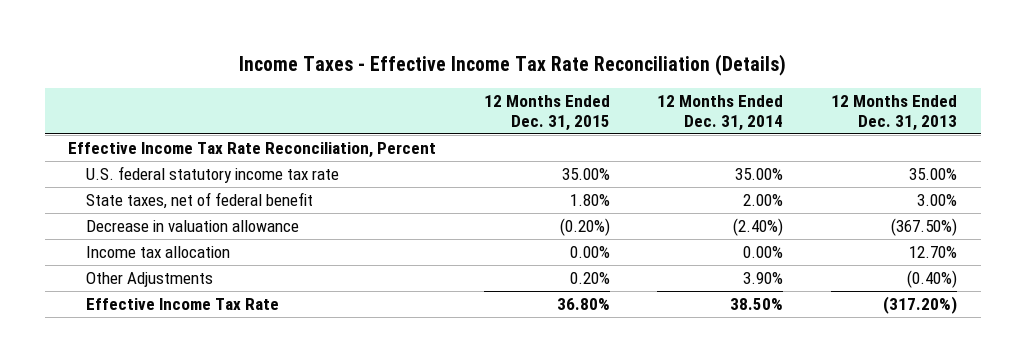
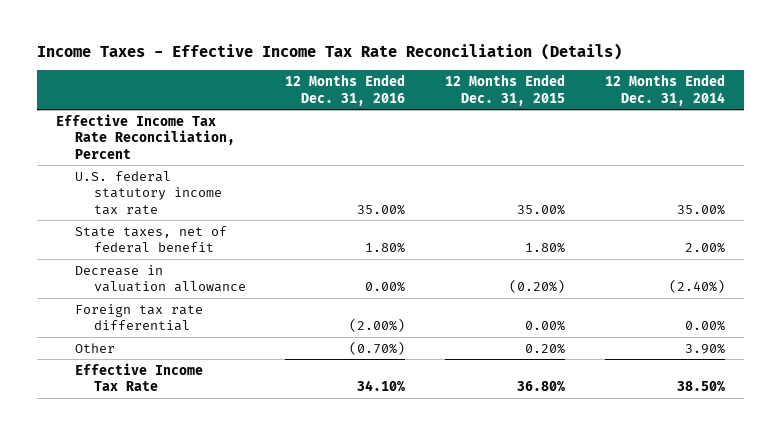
- | 12 Months Ended Dec. 31, 2015 | 12 Months Ended Dec. 31, 2014 | 12 Months Ended Dec. 31, 2013
+ | 12 Months Ended Dec. 31, 2016 | 12 Months Ended Dec. 31, 2015 | 12 Months Ended Dec. 31, 2014
- Income tax allocation | 0.00% | 0.00% | 12.70%
- Other Adjustments | 0.20% | 3.90% | (0.40%)
+ Foreign tax rate differential | (2.00%) | 0.00% | 0.00%
+ Other | (0.70%) | 0.20% | 3.90%

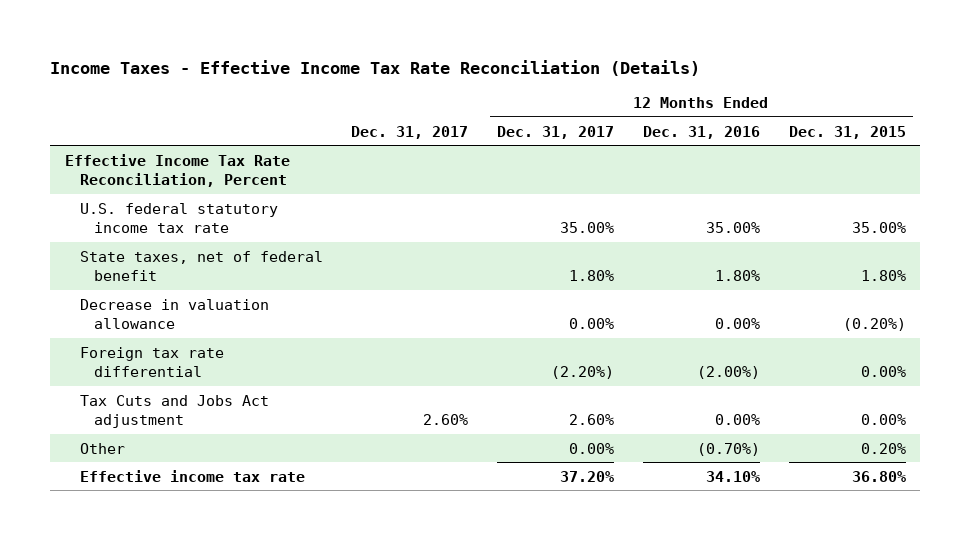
- | 12 Months Ended Dec. 31, 2016 | 12 Months Ended Dec. 31, 2015 | 12 Months Ended Dec. 31, 2014
+ | Dec. 31, 2017 | 12 Months Ended Dec. 31, 2017 | 12 Months Ended Dec. 31, 2016 | 12 Months Ended Dec. 31, 2015
+ Tax Cuts and Jobs Act adjustment | 2.60% | 2.60% | 0.00% | 0.00%
- Effective Income Tax Rate | 34.10% | 36.80% | 38.50%
+ Effective income tax rate | | 37.20% | 34.10% | 36.80%

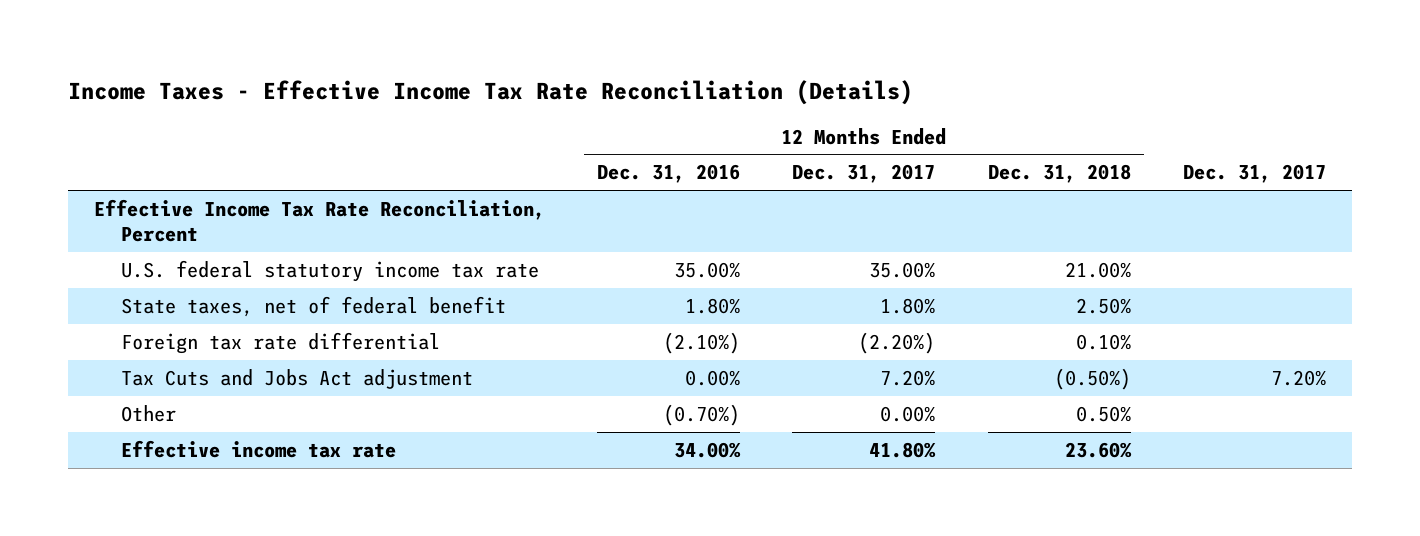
- | Dec. 31, 2017 | 12 Months Ended Dec. 31, 2017 | 12 Months Ended Dec. 31, 2016 | 12 Months Ended Dec. 31, 2015
+ | 12 Months Ended Dec. 31, 2016 | 12 Months Ended Dec. 31, 2017 | 12 Months Ended Dec. 31, 2018 | Dec. 31, 2017
- Decrease in valuation allowance | | 0.00% | 0.00% | (0.20%)
- Foreign tax rate differential | | (2.20%) | (2.00%) | 0.00%
- Tax Cuts and Jobs Act adjustment | 2.60% | 2.60% | 0.00% | 0.00%
+ Foreign tax rate differential | (2.10%) | (2.20%) | 0.10% |
+ Tax Cuts and Jobs Act adjustment | 0.00% | 7.20% | (0.50%) | 7.20%
- Effective income tax rate | | 37.20% | 34.10% | 36.80%
+ Effective income tax rate | 34.00% | 41.80% | 23.60% |

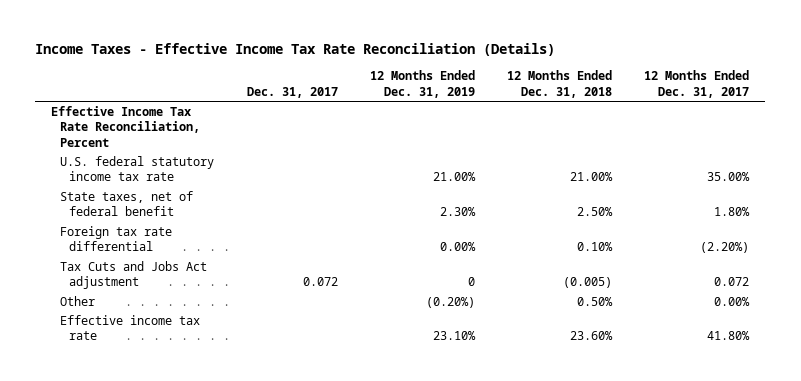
- | 12 Months Ended Dec. 31, 2016 | 12 Months Ended Dec. 31, 2017 | 12 Months Ended Dec. 31, 2018 | Dec. 31, 2017
+ | Dec. 31, 2017 | 12 Months Ended Dec. 31, 2019 | 12 Months Ended Dec. 31, 2018 | 12 Months Ended Dec. 31, 2017
- Tax Cuts and Jobs Act adjustment | 0.00% | 7.20% | (0.50%) | 7.20%
+ Tax Cuts and Jobs Act adjustment | 0.072 | 0 | (0.005) | 0.072

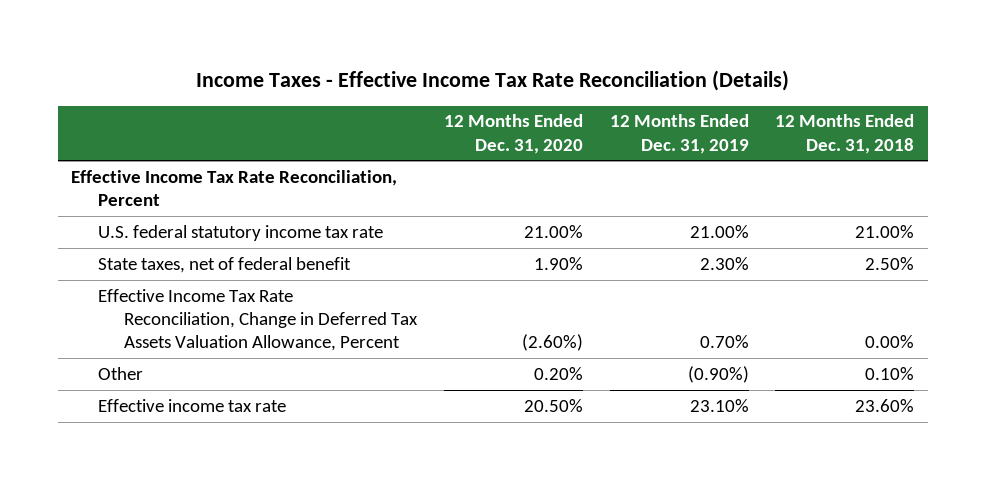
- | Dec. 31, 2017 | 12 Months Ended Dec. 31, 2019 | 12 Months Ended Dec. 31, 2018 | 12 Months Ended Dec. 31, 2017
+ | 12 Months Ended Dec. 31, 2020 | 12 Months Ended Dec. 31, 2019 | 12 Months Ended Dec. 31, 2018
- Foreign tax rate differential | | 0.00% | 0.10% | (2.20%)
- Tax Cuts and Jobs Act adjustment | 0.072 | 0 | (0.005) | 0.072
- Other | | (0.20%) | 0.50% | 0.00%
+ Effective Income Tax Rate Reconciliation, Change in Deferred Tax Assets Valuation Allowance, Percent | (2.60%) | 0.70% | 0.00%
+ Other | 0.20% | (0.90%) | 0.10%

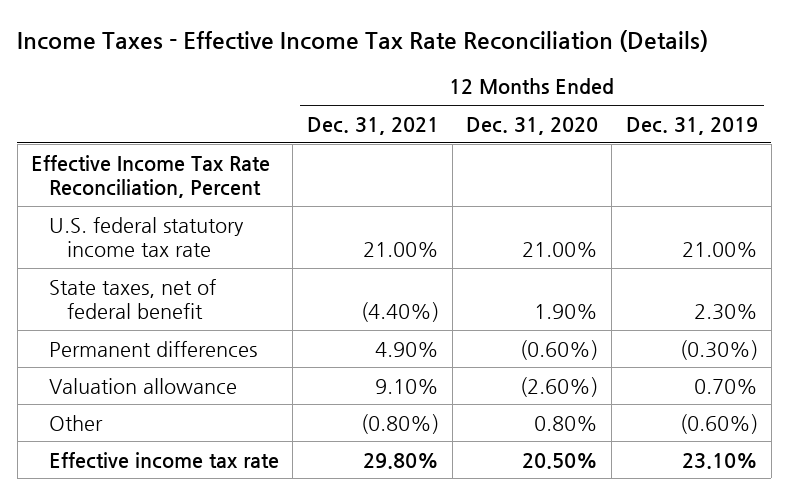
- | 12 Months Ended Dec. 31, 2020 | 12 Months Ended Dec. 31, 2019 | 12 Months Ended Dec. 31, 2018
+ | 12 Months Ended Dec. 31, 2021 | 12 Months Ended Dec. 31, 2020 | 12 Months Ended Dec. 31, 2019
- Effective Income Tax Rate Reconciliation, Change in Deferred Tax Assets Valuation Allowance, Percent | (2.60%) | 0.70% | 0.00%
- Other | 0.20% | (0.90%) | 0.10%
+ Permanent differences | 4.90% | (0.60%) | (0.30%)
+ Valuation allowance | 9.10% | (2.60%) | 0.70%
+ Other | (0.80%) | 0.80% | (0.60%)

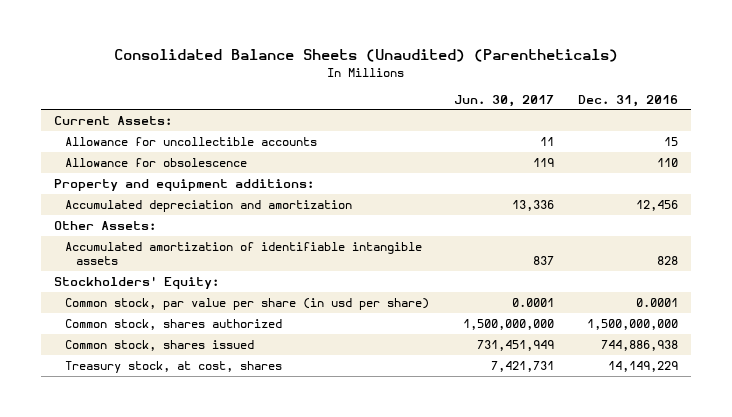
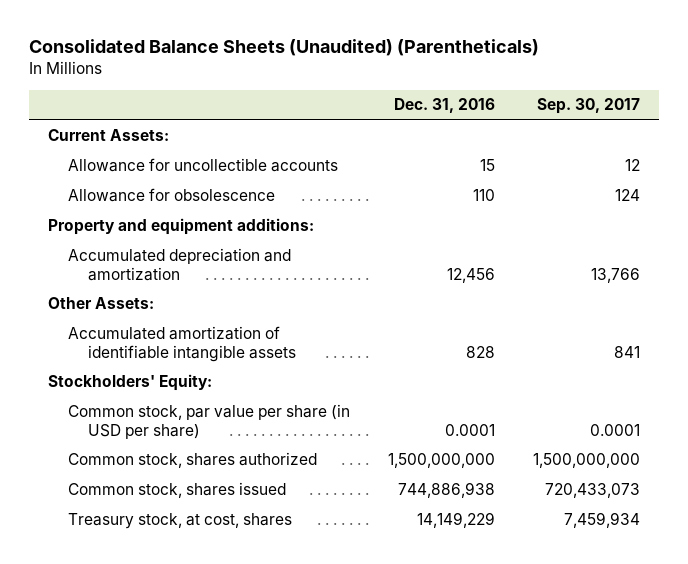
- | Jun. 30, 2017 | Dec. 31, 2016
+ | Dec. 31, 2016 | Sep. 30, 2017
- Common stock, par value per share (in usd per share) | 0.0001 | 0.0001
+ Common stock, par value per share (in USD per share) | 0.0001 | 0.0001

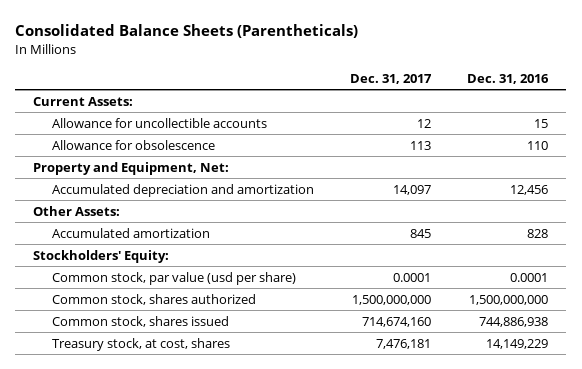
- Consolidated Balance Sheets (Unaudited) (Parentheticals)
+ Consolidated Balance Sheets (Parentheticals)
- | Dec. 31, 2016 | Sep. 30, 2017
+ | Dec. 31, 2017 | Dec. 31, 2016
- Property and equipment additions:
+ Property and Equipment, Net:
- Accumulated amortization of identifiable intangible assets | 828 | 841
+ Accumulated amortization | 845 | 828
- Common stock, par value per share (in USD per share) | 0.0001 | 0.0001
+ Common stock, par value (usd per share) | 0.0001 | 0.0001

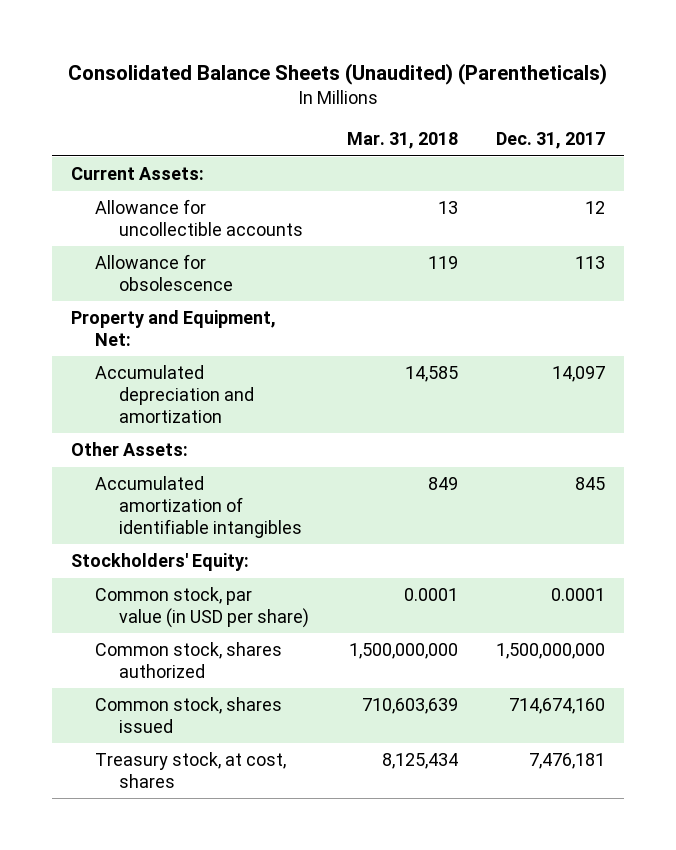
- Consolidated Balance Sheets (Parentheticals)
+ Consolidated Balance Sheets (Unaudited) (Parentheticals)
- | Dec. 31, 2017 | Dec. 31, 2016
+ | Mar. 31, 2018 | Dec. 31, 2017
- Accumulated amortization | 845 | 828
+ Accumulated amortization of identifiable intangibles | 849 | 845
- Common stock, par value (usd per share) | 0.0001 | 0.0001
+ Common stock, par value (in USD per share) | 0.0001 | 0.0001

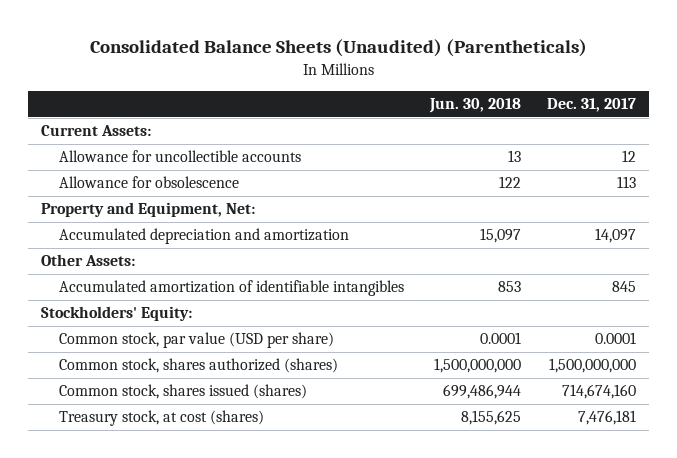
- | Mar. 31, 2018 | Dec. 31, 2017
+ | Jun. 30, 2018 | Dec. 31, 2017
- Common stock, par value (in USD per share) | 0.0001 | 0.0001
- Common stock, shares authorized | 1,500,000,000 | 1,500,000,000
- Common stock, shares issued | 710,603,639 | 714,674,160
- Treasury stock, at cost, shares | 8,125,434 | 7,476,181
+ Common stock, par value (USD per share) | 0.0001 | 0.0001
+ Common stock, shares authorized (shares) | 1,500,000,000 | 1,500,000,000
+ Common stock, shares issued (shares) | 699,486,944 | 714,674,160
+ Treasury stock, at cost (shares) | 8,155,625 | 7,476,181

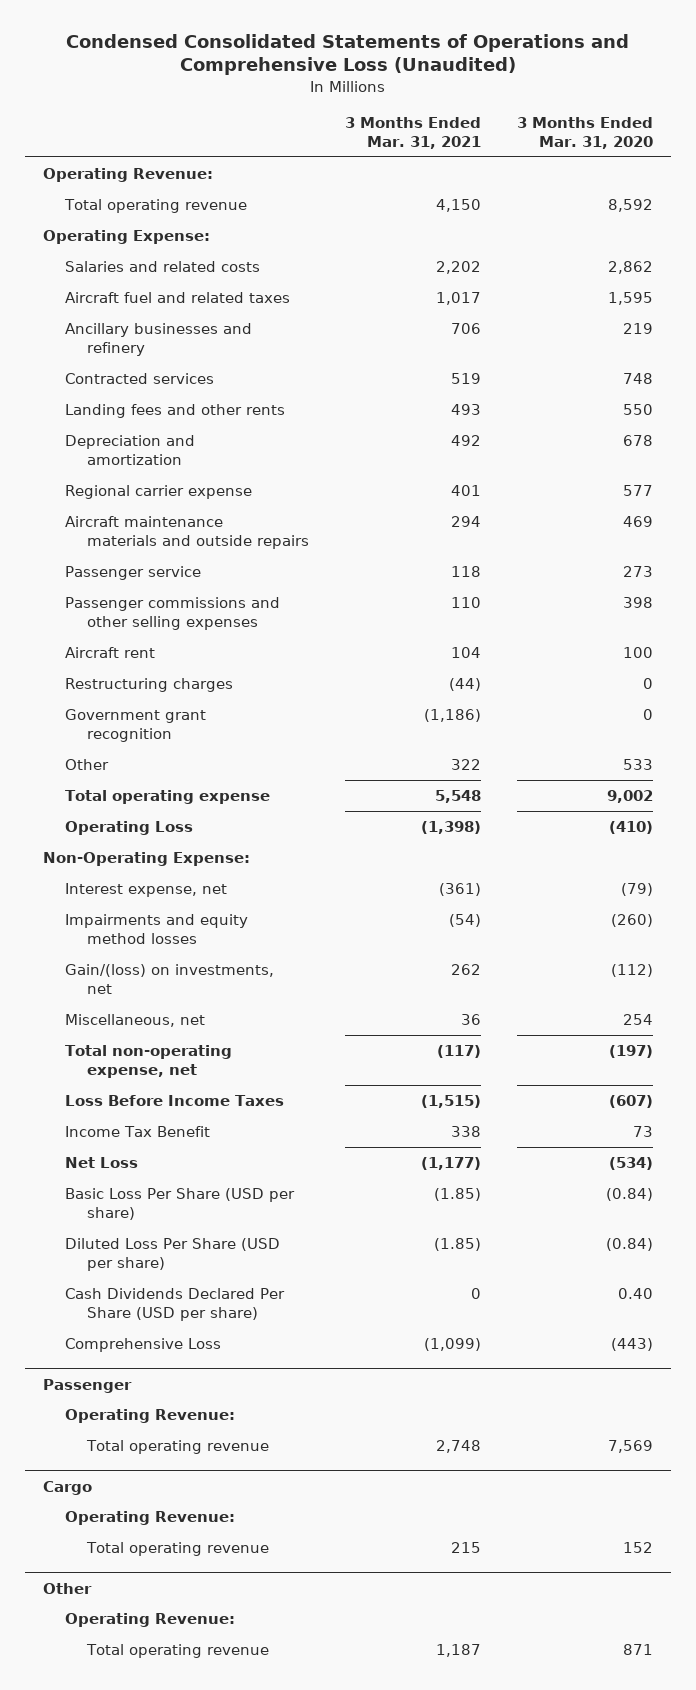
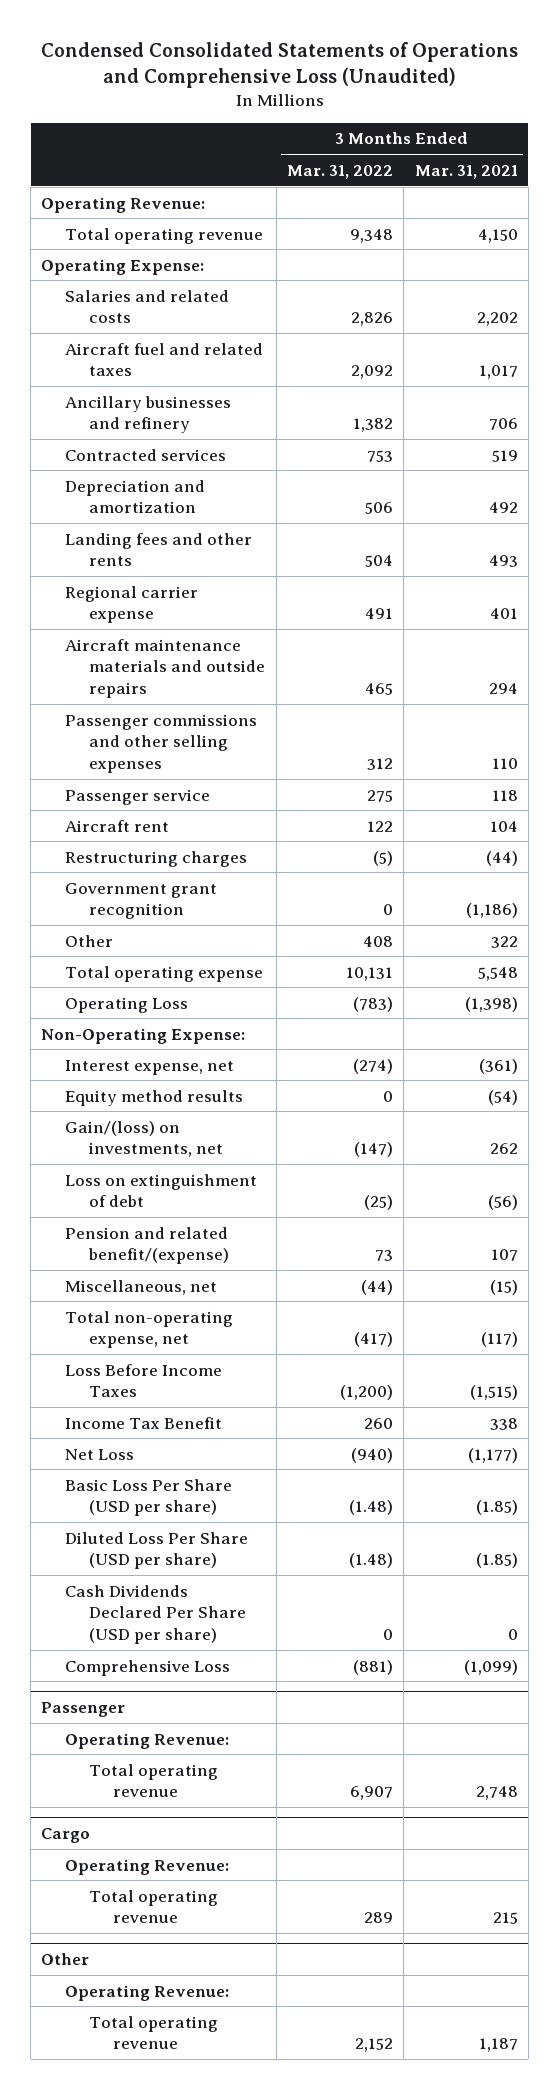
- | 3 Months Ended Mar. 31, 2021 | 3 Months Ended Mar. 31, 2020
+ | 3 Months Ended Mar. 31, 2022 | 3 Months Ended Mar. 31, 2021
moved down: Landing fees and other rents | 504 | 493
moved down: Passenger service | 275 | 118
- Impairments and equity method losses | (54) | (260)
+ Equity method results | 0 | (54)
- Miscellaneous, net | 36 | 254
+ Loss on extinguishment of debt | (25) | (56)
+ Pension and related benefit/(expense) | 73 | 107
+ Miscellaneous, net | (44) | (15)

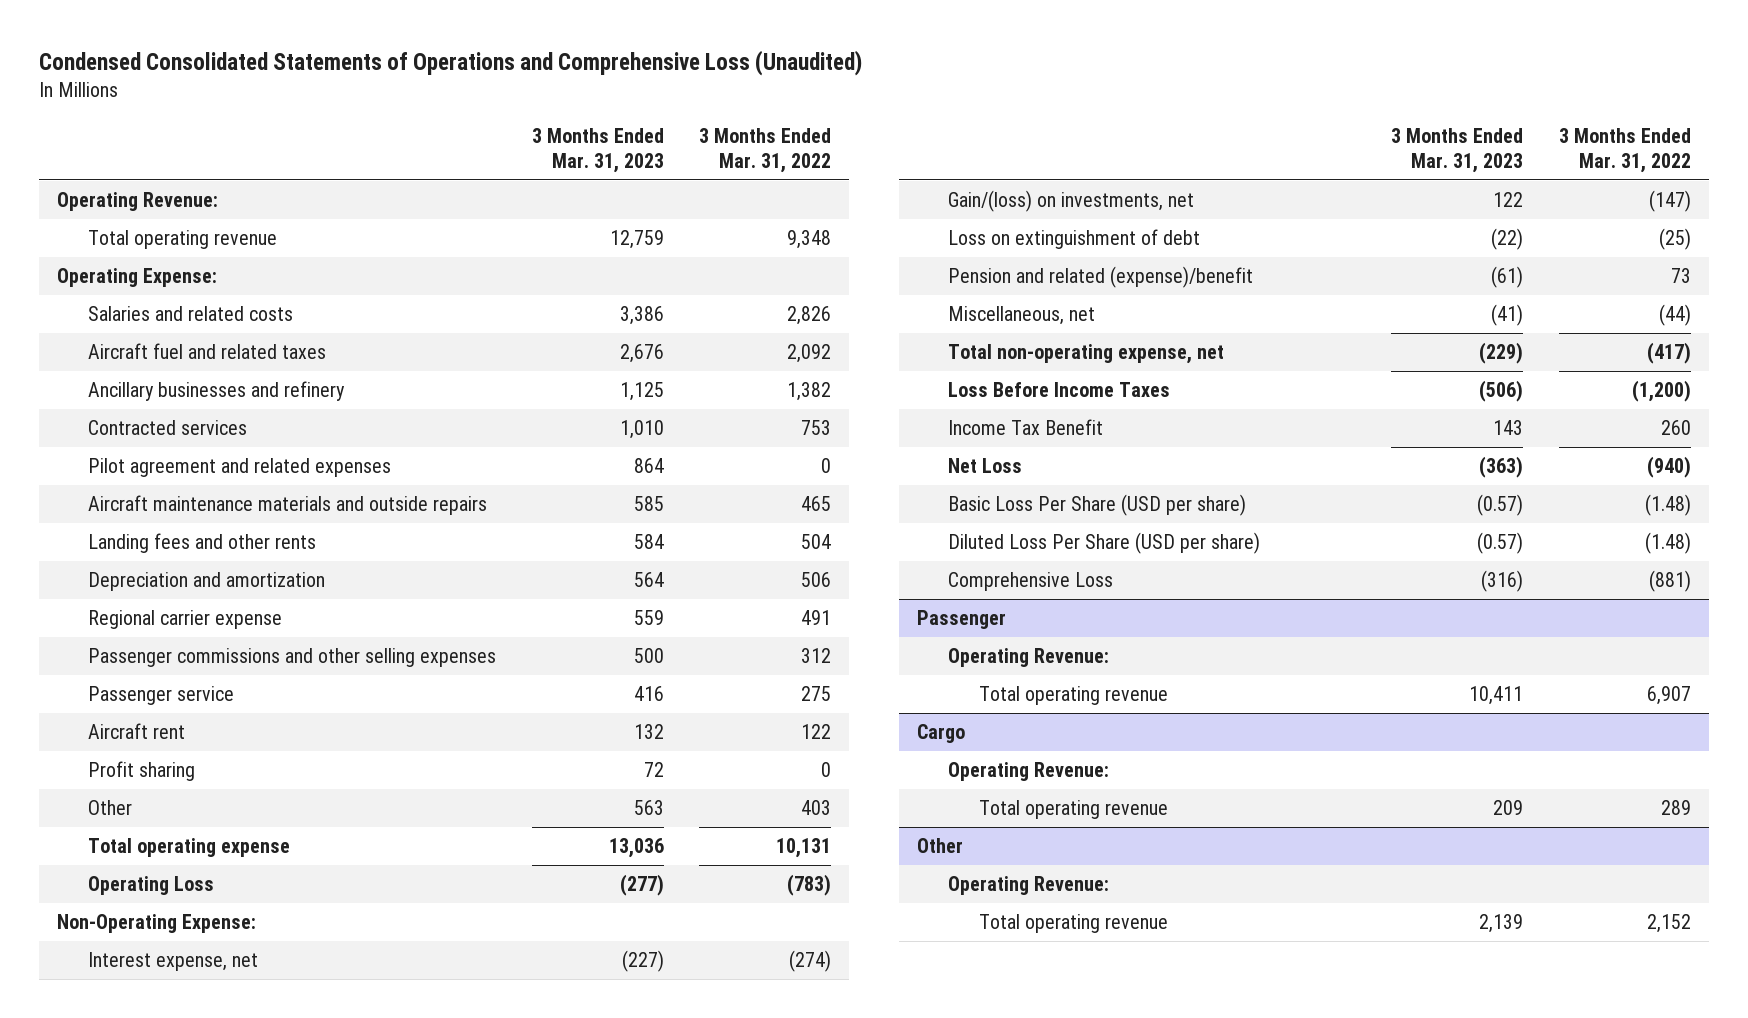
- | 3 Months Ended Mar. 31, 2022 | 3 Months Ended Mar. 31, 2021
+ | 3 Months Ended Mar. 31, 2023 | 3 Months Ended Mar. 31, 2022
+ Pilot agreement and related expenses | 864 | 0
moved up: Aircraft maintenance materials and outside repairs | 585 | 465
moved down: Depreciation and amortization | 564 | 506
- Restructuring charges | (5) | (44)
- Government grant recognition | 0 | (1,186)
- Other | 408 | 322
+ Profit sharing | 72 | 0
+ Other | 563 | 403
- Equity method results | 0 | (54)
- Pension and related benefit/(expense) | 73 | 107
+ Pension and related (expense)/benefit | (61) | 73
- Cash Dividends Declared Per Share (USD per share) | 0 | 0

